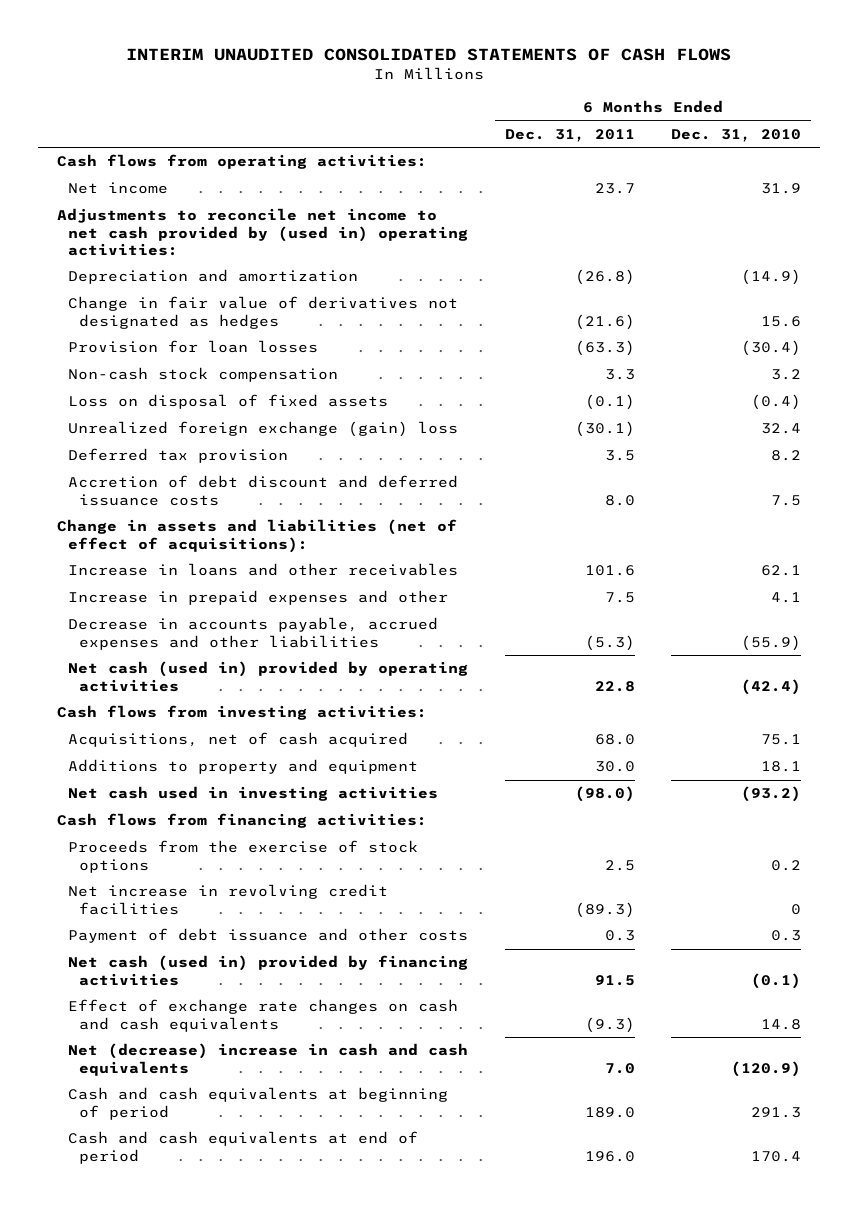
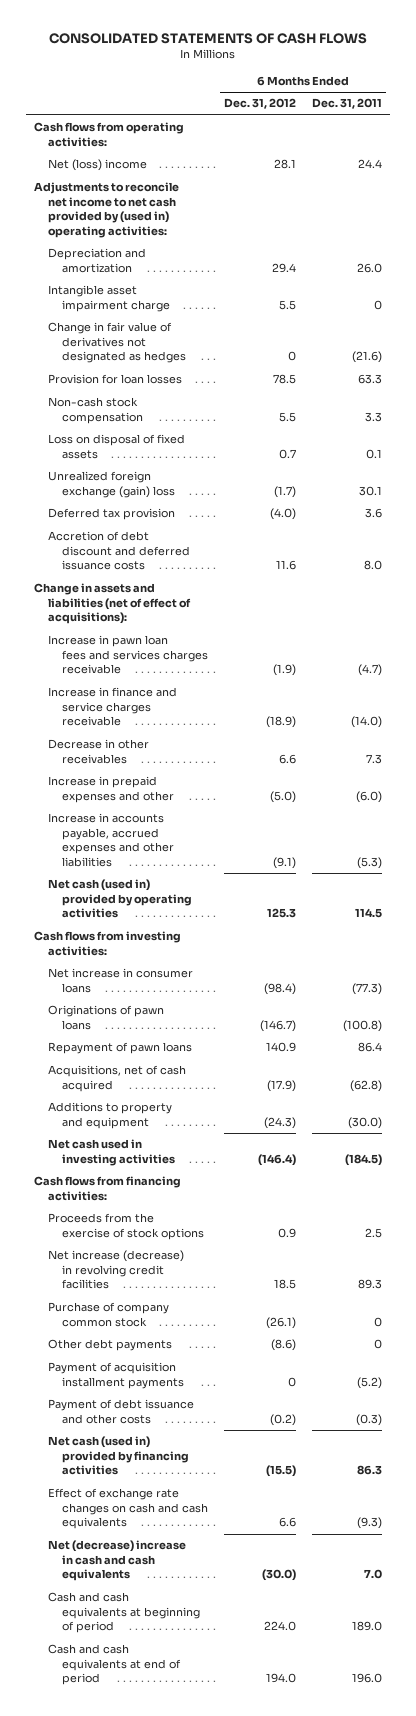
- INTERIM UNAUDITED CONSOLIDATED STATEMENTS OF CASH FLOWS
+ CONSOLIDATED STATEMENTS OF CASH FLOWS
- | 6 Months Ended Dec. 31, 2011 | 6 Months Ended Dec. 31, 2010
+ | 6 Months Ended Dec. 31, 2012 | 6 Months Ended Dec. 31, 2011
- Net income | 23.7 | 31.9
+ Net (loss) income | 28.1 | 24.4
- Depreciation and amortization | (26.8) | (14.9)
+ Depreciation and amortization | 29.4 | 26.0
+ Intangible asset impairment charge | 5.5 | 0
- Provision for loan losses | (63.3) | (30.4)
+ Provision for loan losses | 78.5 | 63.3
- Loss on disposal of fixed assets | (0.1) | (0.4)
- Unrealized foreign exchange (gain) loss | (30.1) | 32.4
- Deferred tax provision | 3.5 | 8.2
+ Loss on disposal of fixed assets | 0.7 | 0.1
+ Unrealized foreign exchange (gain) loss | (1.7) | 30.1
+ Deferred tax provision | (4.0) | 3.6
- Increase in loans and other receivables | 101.6 | 62.1
- Increase in prepaid expenses and other | 7.5 | 4.1
- Decrease in accounts payable, accrued expenses and other liabilities | (5.3) | (55.9)
- Net cash (used in) provided by operating activities | 22.8 | (42.4)
+ Increase in pawn loan fees and services charges receivable | (1.9) | (4.7)
+ Increase in finance and service charges receivable | (18.9) | (14.0)
+ Decrease in other receivables | 6.6 | 7.3
+ Increase in prepaid expenses and other | (5.0) | (6.0)
+ Increase in accounts payable, accrued expenses and other liabilities | (9.1) | (5.3)
+ Net cash (used in) provided by operating activities | 125.3 | 114.5
- Acquisitions, net of cash acquired | 68.0 | 75.1
- Additions to property and equipment | 30.0 | 18.1
- Net cash used in investing activities | (98.0) | (93.2)
+ Net increase in consumer loans | (98.4) | (77.3)
+ Originations of pawn loans | (146.7) | (100.8)
+ Repayment of pawn loans | 140.9 | 86.4
+ Acquisitions, net of cash acquired | (17.9) | (62.8)
+ Additions to property and equipment | (24.3) | (30.0)
+ Net cash used in investing activities | (146.4) | (184.5)
- Net increase in revolving credit facilities | (89.3) | 0
- Payment of debt issuance and other costs | 0.3 | 0.3
- Net cash (used in) provided by financing activities | 91.5 | (0.1)
+ Net increase (decrease) in revolving credit facilities | 18.5 | 89.3
+ Purchase of company common stock | (26.1) | 0
+ Other debt payments | (8.6) | 0
+ Payment of acquisition installment payments | 0 | (5.2)
+ Payment of debt issuance and other costs | (0.2) | (0.3)
+ Net cash (used in) provided by financing activities | (15.5) | 86.3

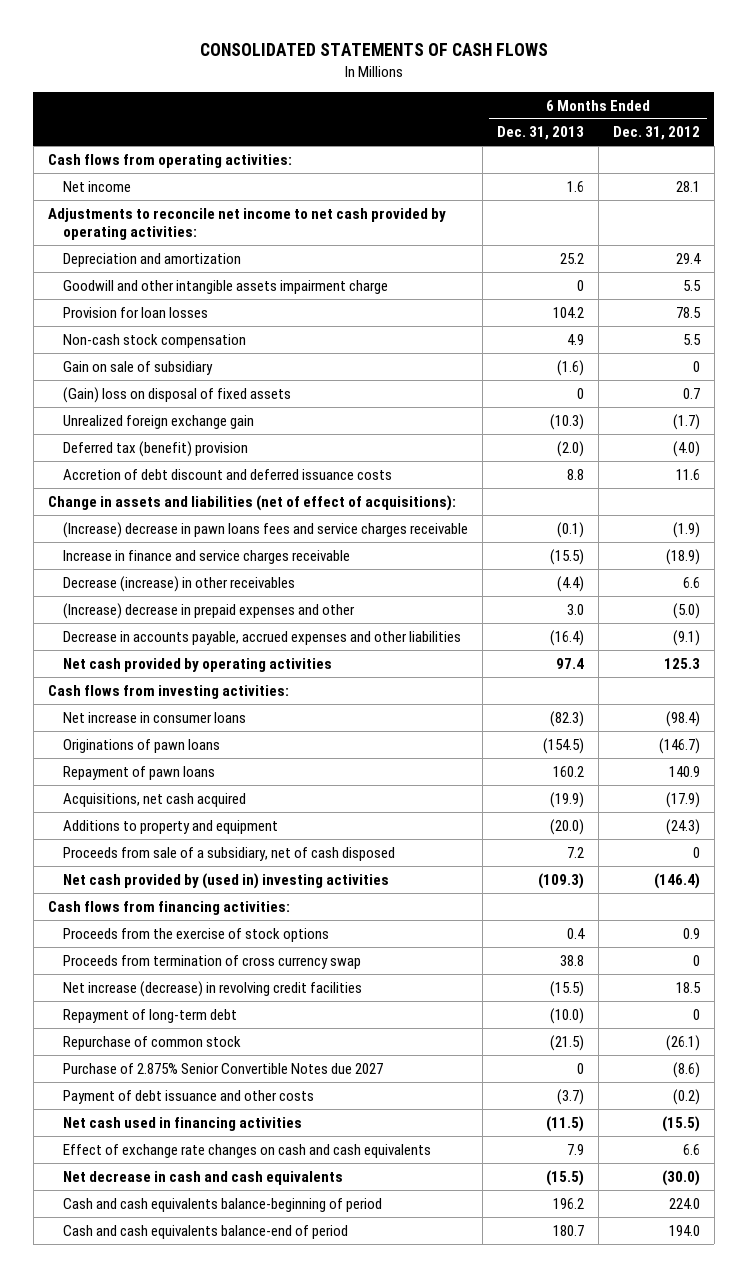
- | 6 Months Ended Dec. 31, 2012 | 6 Months Ended Dec. 31, 2011
+ | 6 Months Ended Dec. 31, 2013 | 6 Months Ended Dec. 31, 2012
- Net (loss) income | 28.1 | 24.4
- Adjustments to reconcile net income to net cash provided by (used in) operating activities:
+ Net income | 1.6 | 28.1
+ Adjustments to reconcile net income to net cash provided by operating activities:
- Intangible asset impairment charge | 5.5 | 0
- Change in fair value of derivatives not designated as hedges | 0 | (21.6)
+ Goodwill and other intangible assets impairment charge | 0 | 5.5
- Loss on disposal of fixed assets | 0.7 | 0.1
- Unrealized foreign exchange (gain) loss | (1.7) | 30.1
- Deferred tax provision | (4.0) | 3.6
+ Gain on sale of subsidiary | (1.6) | 0
+ (Gain) loss on disposal of fixed assets | 0 | 0.7
+ Unrealized foreign exchange gain | (10.3) | (1.7)
+ Deferred tax (benefit) provision | (2.0) | (4.0)
- Increase in pawn loan fees and services charges receivable | (1.9) | (4.7)
+ (Increase) decrease in pawn loans fees and service charges receivable | (0.1) | (1.9)
- Decrease in other receivables | 6.6 | 7.3
- Increase in prepaid expenses and other | (5.0) | (6.0)
- Increase in accounts payable, accrued expenses and other liabilities | (9.1) | (5.3)
- Net cash (used in) provided by operating activities | 125.3 | 114.5
+ Decrease (increase) in other receivables | (4.4) | 6.6
+ (Increase) decrease in prepaid expenses and other | 3.0 | (5.0)
+ Decrease in accounts payable, accrued expenses and other liabilities | (16.4) | (9.1)
+ Net cash provided by operating activities | 97.4 | 125.3
- Acquisitions, net of cash acquired | (17.9) | (62.8)
+ Acquisitions, net cash acquired | (19.9) | (17.9)
- Net cash used in investing activities | (146.4) | (184.5)
+ Proceeds from sale of a subsidiary, net of cash disposed | 7.2 | 0
+ Net cash provided by (used in) investing activities | (109.3) | (146.4)
+ Proceeds from termination of cross currency swap | 38.8 | 0
- Purchase of company common stock | (26.1) | 0
- Other debt payments | (8.6) | 0
- Payment of acquisition installment payments | 0 | (5.2)
+ Repayment of long-term debt | (10.0) | 0
+ Repurchase of common stock | (21.5) | (26.1)
+ Purchase of 2.875% Senior Convertible Notes due 2027 | 0 | (8.6)
- Net cash (used in) provided by financing activities | (15.5) | 86.3
+ Net cash used in financing activities | (11.5) | (15.5)
- Net (decrease) increase in cash and cash equivalents | (30.0) | 7.0
- Cash and cash equivalents at beginning of period | 224.0 | 189.0
- Cash and cash equivalents at end of period | 194.0 | 196.0
+ Net decrease in cash and cash equivalents | (15.5) | (30.0)
+ Cash and cash equivalents balance-beginning of period | 196.2 | 224.0
+ Cash and cash equivalents balance-end of period | 180.7 | 194.0

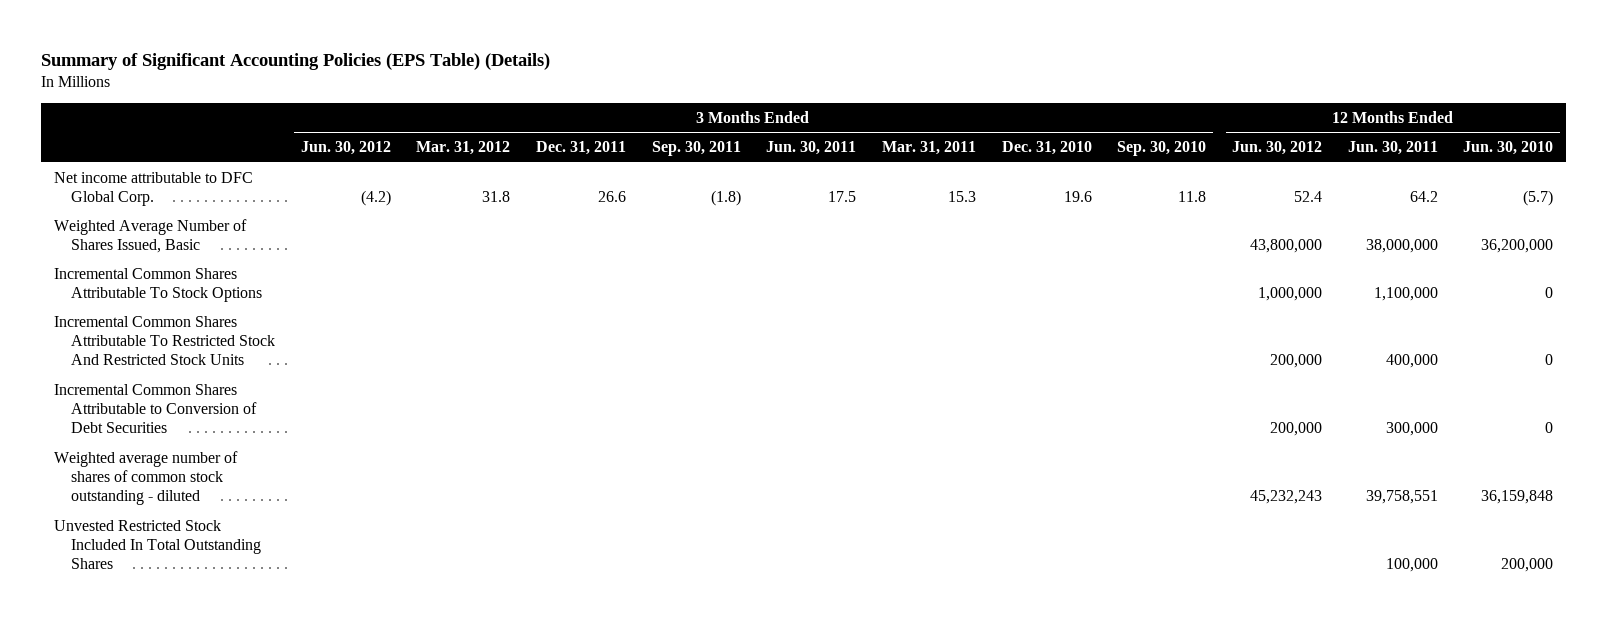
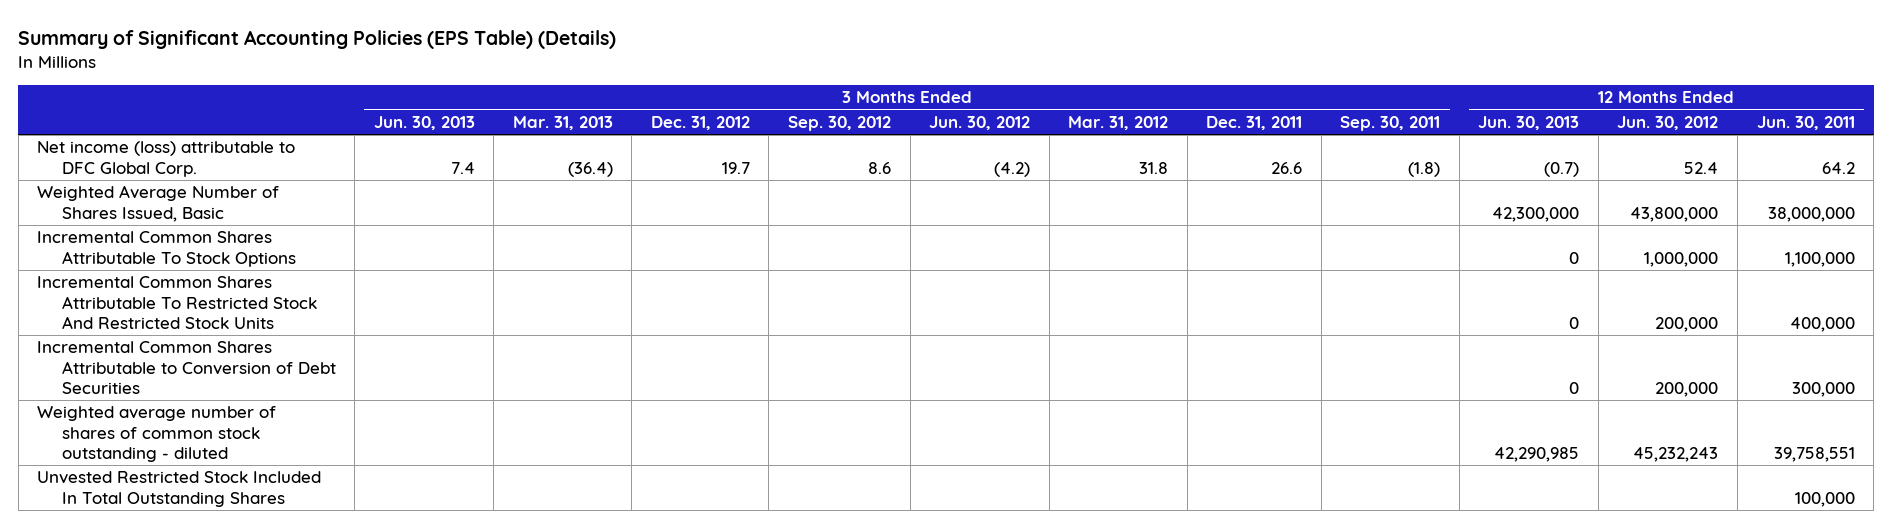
- | 3 Months Ended Jun. 30, 2012 | 3 Months Ended Mar. 31, 2012 | 3 Months Ended Dec. 31, 2011 | 3 Months Ended Sep. 30, 2011 | 3 Months Ended Jun. 30, 2011 | 3 Months Ended Mar. 31, 2011 | 3 Months Ended Dec. 31, 2010 | 3 Months Ended Sep. 30, 2010 | 12 Months Ended Jun. 30, 2012 | 12 Months Ended Jun. 30, 2011 | 12 Months Ended Jun. 30, 2010
+ | 3 Months Ended Jun. 30, 2013 | 3 Months Ended Mar. 31, 2013 | 3 Months Ended Dec. 31, 2012 | 3 Months Ended Sep. 30, 2012 | 3 Months Ended Jun. 30, 2012 | 3 Months Ended Mar. 31, 2012 | 3 Months Ended Dec. 31, 2011 | 3 Months Ended Sep. 30, 2011 | 12 Months Ended Jun. 30, 2013 | 12 Months Ended Jun. 30, 2012 | 12 Months Ended Jun. 30, 2011
- Net income attributable to DFC Global Corp. | (4.2) | 31.8 | 26.6 | (1.8) | 17.5 | 15.3 | 19.6 | 11.8 | 52.4 | 64.2 | (5.7)
+ Net income (loss) attributable to DFC Global Corp. | 7.4 | (36.4) | 19.7 | 8.6 | (4.2) | 31.8 | 26.6 | (1.8) | (0.7) | 52.4 | 64.2

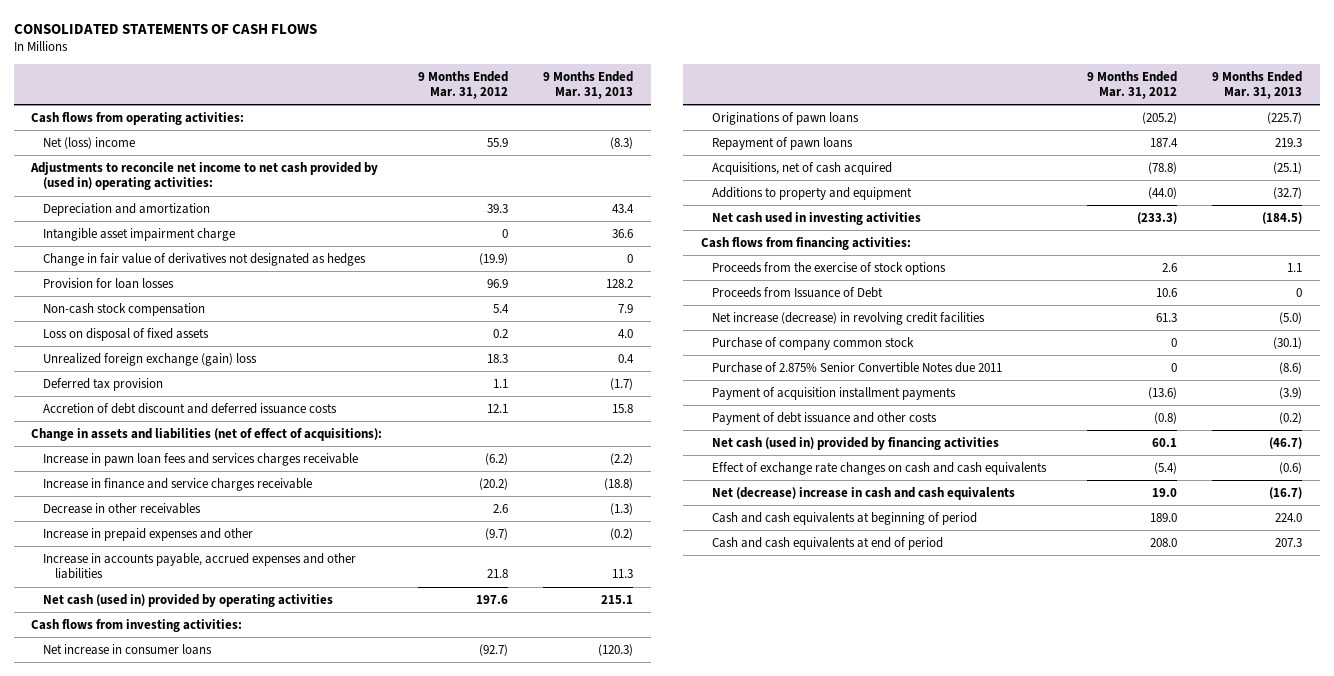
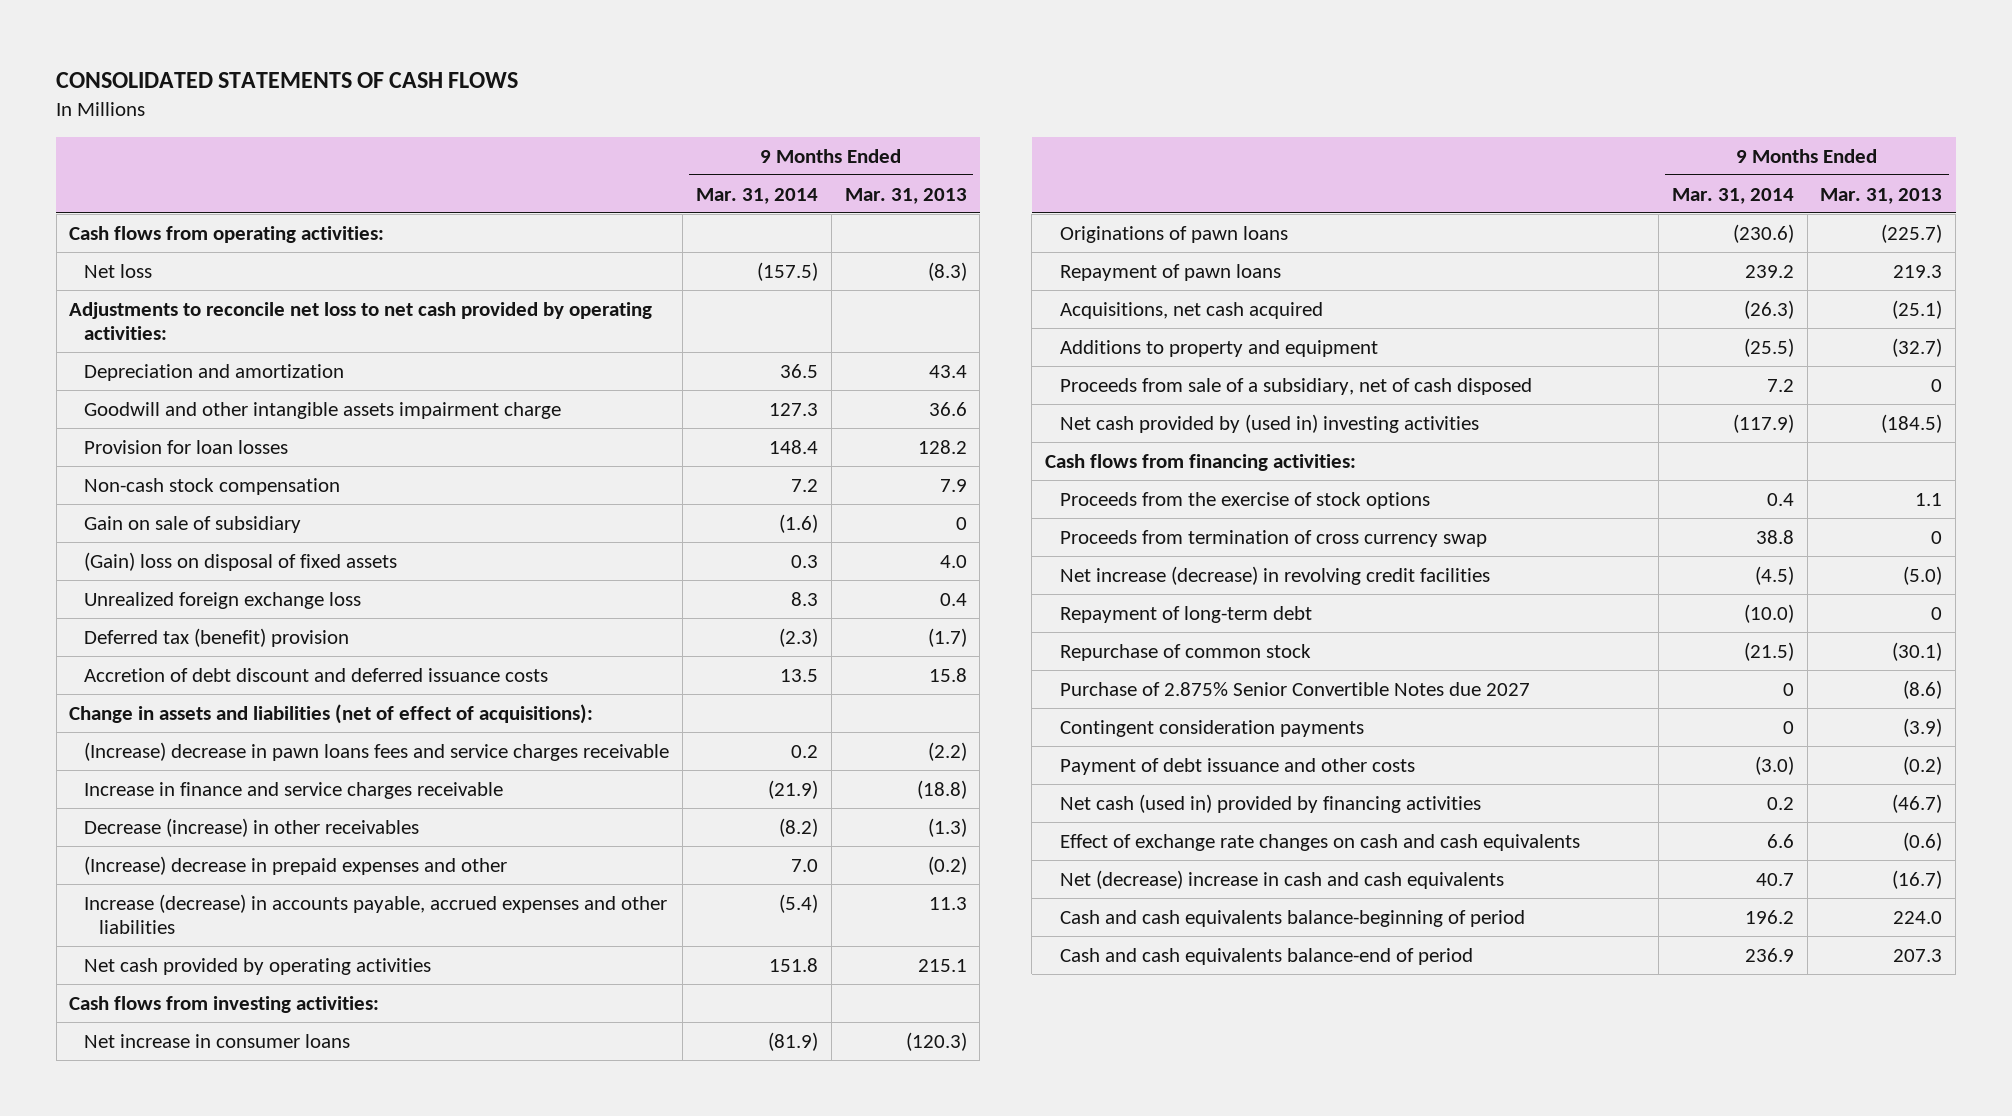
- | 9 Months Ended Mar. 31, 2012 | 9 Months Ended Mar. 31, 2013
+ | 9 Months Ended Mar. 31, 2014 | 9 Months Ended Mar. 31, 2013
- Net (loss) income | 55.9 | (8.3)
- Adjustments to reconcile net income to net cash provided by (used in) operating activities:
+ Net loss | (157.5) | (8.3)
+ Adjustments to reconcile net loss to net cash provided by operating activities:
- Intangible asset impairment charge | 0 | 36.6
- Change in fair value of derivatives not designated as hedges | (19.9) | 0
+ Goodwill and other intangible assets impairment charge | 127.3 | 36.6
- Loss on disposal of fixed assets | 0.2 | 4.0
- Unrealized foreign exchange (gain) loss | 18.3 | 0.4
- Deferred tax provision | 1.1 | (1.7)
+ Gain on sale of subsidiary | (1.6) | 0
+ (Gain) loss on disposal of fixed assets | 0.3 | 4.0
+ Unrealized foreign exchange loss | 8.3 | 0.4
+ Deferred tax (benefit) provision | (2.3) | (1.7)
- Increase in pawn loan fees and services charges receivable | (6.2) | (2.2)
+ (Increase) decrease in pawn loans fees and service charges receivable | 0.2 | (2.2)
- Decrease in other receivables | 2.6 | (1.3)
- Increase in prepaid expenses and other | (9.7) | (0.2)
- Increase in accounts payable, accrued expenses and other liabilities | 21.8 | 11.3
- Net cash (used in) provided by operating activities | 197.6 | 215.1
+ Decrease (increase) in other receivables | (8.2) | (1.3)
+ (Increase) decrease in prepaid expenses and other | 7.0 | (0.2)
+ Increase (decrease) in accounts payable, accrued expenses and other liabilities | (5.4) | 11.3
+ Net cash provided by operating activities | 151.8 | 215.1
- Acquisitions, net of cash acquired | (78.8) | (25.1)
+ Acquisitions, net cash acquired | (26.3) | (25.1)
- Net cash used in investing activities | (233.3) | (184.5)
+ Proceeds from sale of a subsidiary, net of cash disposed | 7.2 | 0
+ Net cash provided by (used in) investing activities | (117.9) | (184.5)
- Proceeds from Issuance of Debt | 10.6 | 0
+ Proceeds from termination of cross currency swap | 38.8 | 0
- Purchase of company common stock | 0 | (30.1)
- Purchase of 2.875% Senior Convertible Notes due 2011 | 0 | (8.6)
- Payment of acquisition installment payments | (13.6) | (3.9)
+ Repayment of long-term debt | (10.0) | 0
+ Repurchase of common stock | (21.5) | (30.1)
+ Purchase of 2.875% Senior Convertible Notes due 2027 | 0 | (8.6)
+ Contingent consideration payments | 0 | (3.9)
- Cash and cash equivalents at beginning of period | 189.0 | 224.0
- Cash and cash equivalents at end of period | 208.0 | 207.3
+ Cash and cash equivalents balance-beginning of period | 196.2 | 224.0
+ Cash and cash equivalents balance-end of period | 236.9 | 207.3

